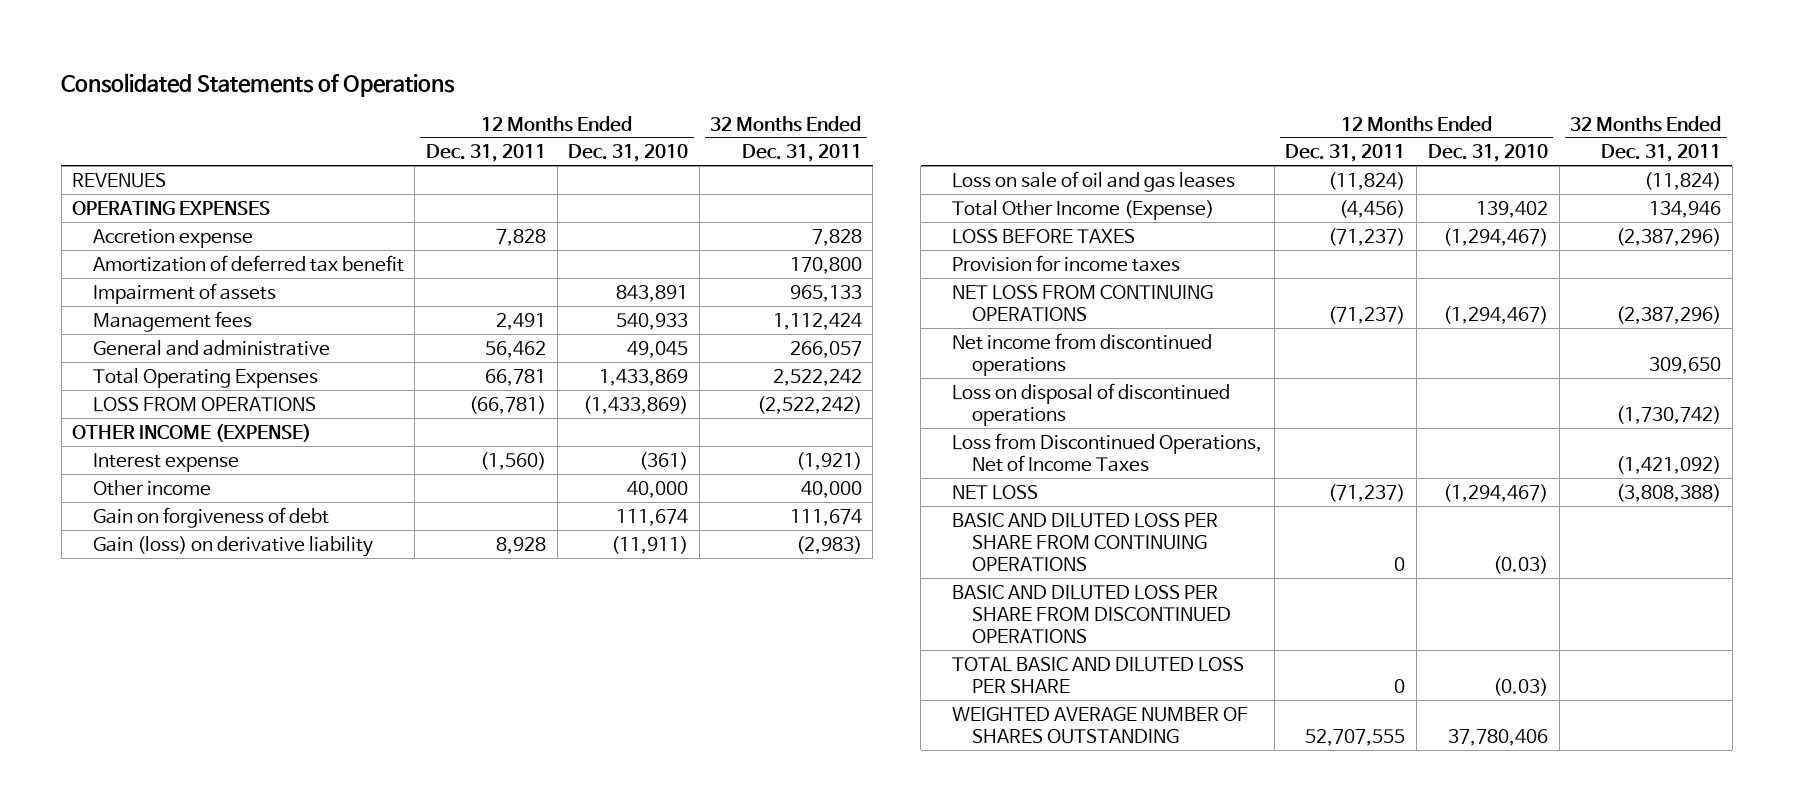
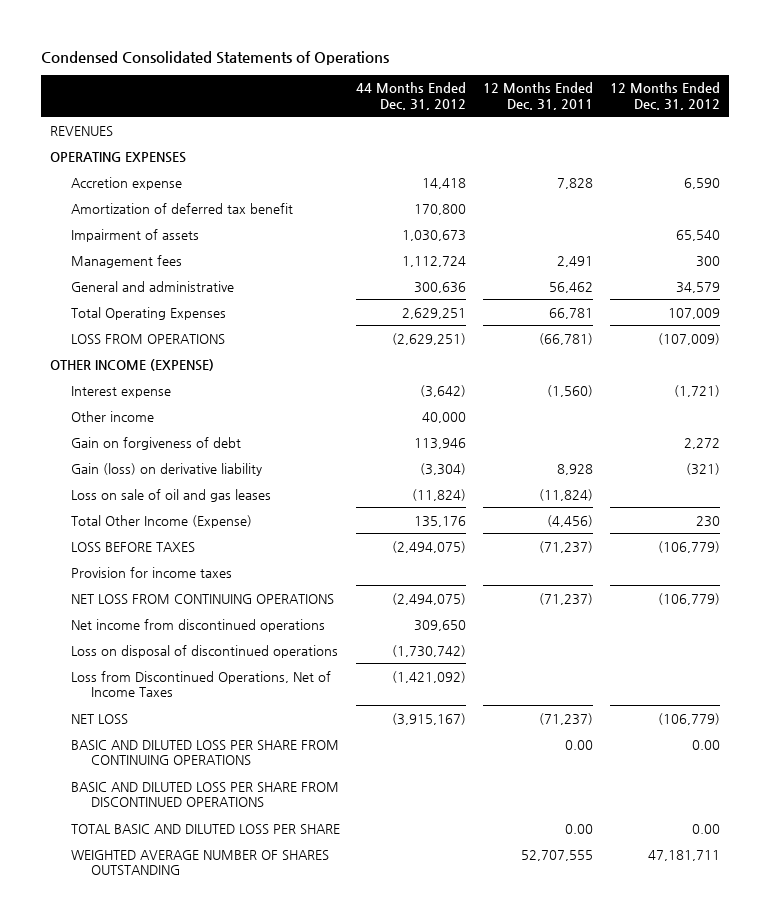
- Consolidated Statements of Operations
+ Condensed Consolidated Statements of Operations
- | 12 Months Ended Dec. 31, 2011 | 12 Months Ended Dec. 31, 2010 | 32 Months Ended Dec. 31, 2011
+ | 44 Months Ended Dec. 31, 2012 | 12 Months Ended Dec. 31, 2011 | 12 Months Ended Dec. 31, 2012
- BASIC AND DILUTED LOSS PER SHARE FROM CONTINUING OPERATIONS | 0 | (0.03) |
+ BASIC AND DILUTED LOSS PER SHARE FROM CONTINUING OPERATIONS | | 0.00 | 0.00
- TOTAL BASIC AND DILUTED LOSS PER SHARE | 0 | (0.03) |
+ TOTAL BASIC AND DILUTED LOSS PER SHARE | | 0.00 | 0.00

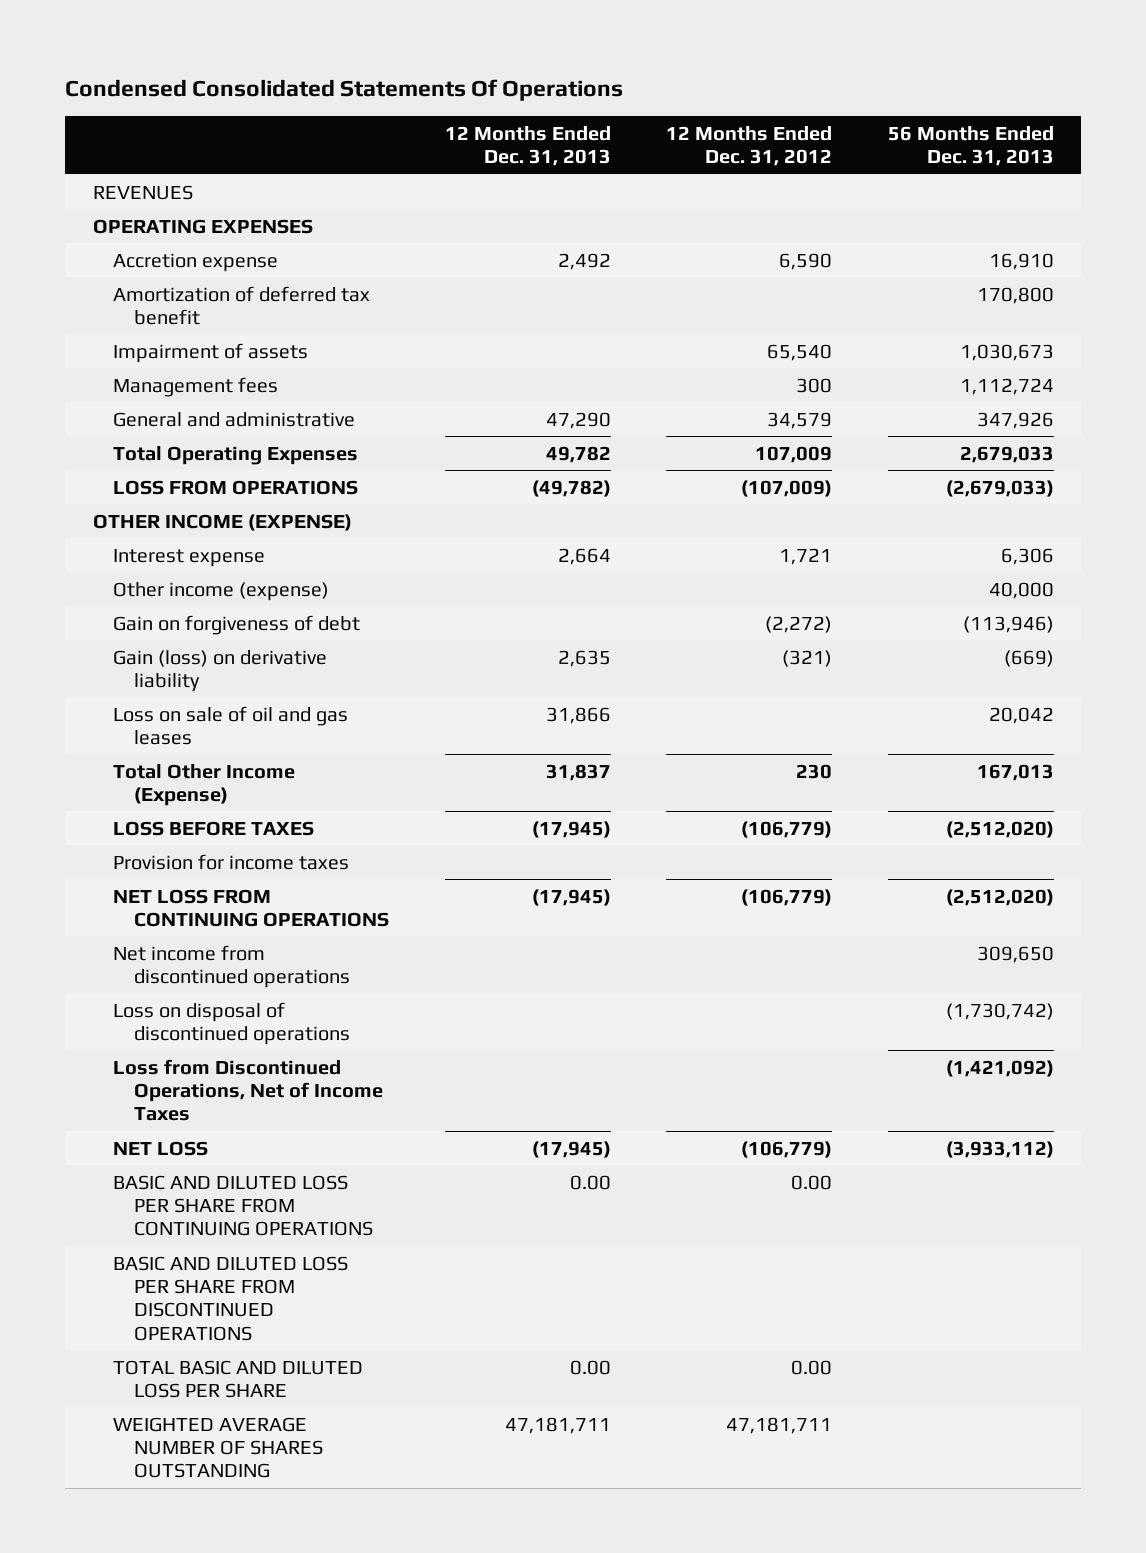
- Condensed Consolidated Statements of Operations
+ Condensed Consolidated Statements Of Operations
- | 44 Months Ended Dec. 31, 2012 | 12 Months Ended Dec. 31, 2011 | 12 Months Ended Dec. 31, 2012
+ | 12 Months Ended Dec. 31, 2013 | 12 Months Ended Dec. 31, 2012 | 56 Months Ended Dec. 31, 2013
- Interest expense | (3,642) | (1,560) | (1,721)
- Other income | 40,000 | |
- Gain on forgiveness of debt | 113,946 | | 2,272
+ Interest expense | 2,664 | 1,721 | 6,306
+ Other income (expense) | | | 40,000
+ Gain on forgiveness of debt | | (2,272) | (113,946)

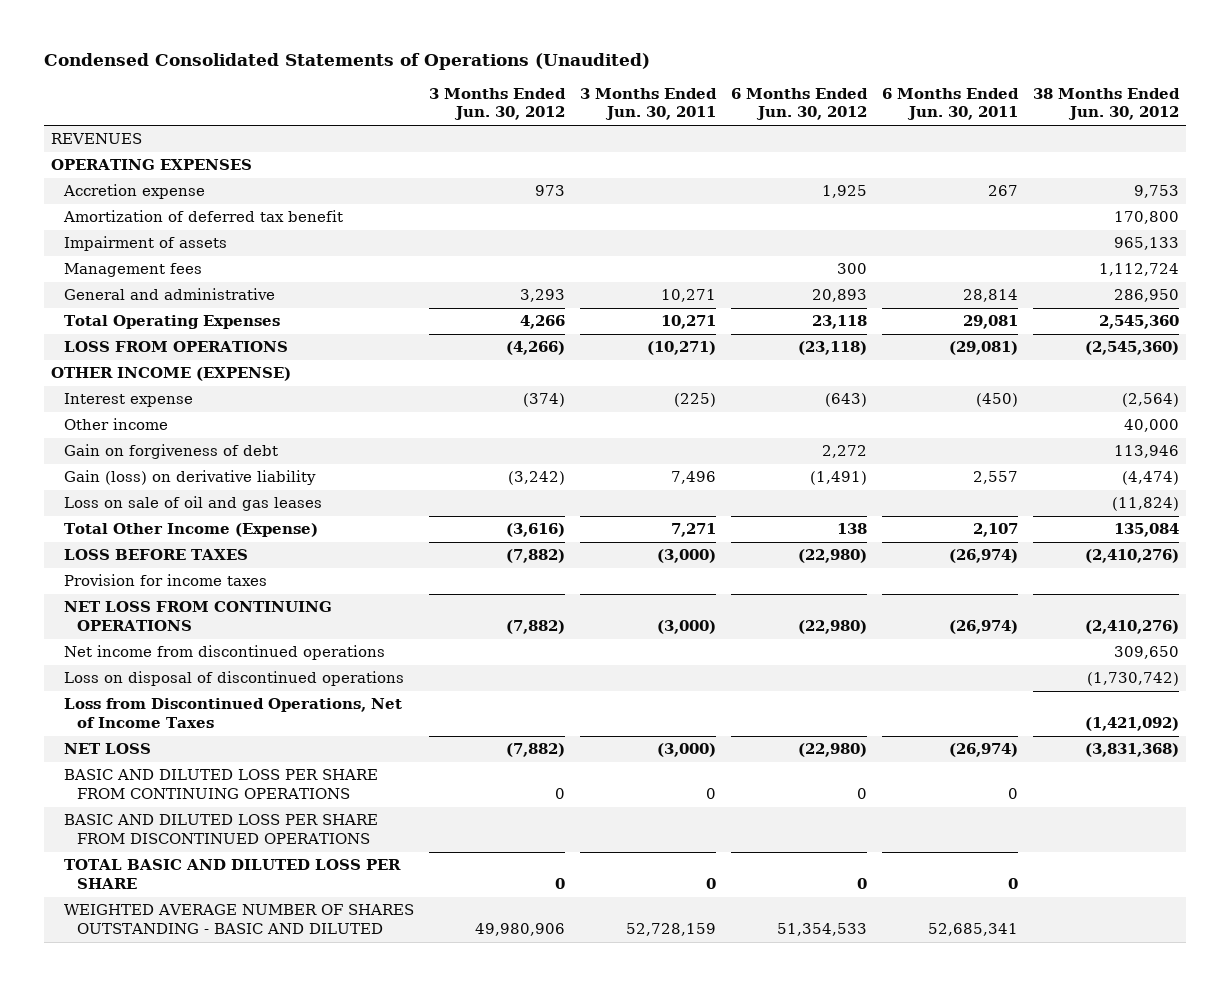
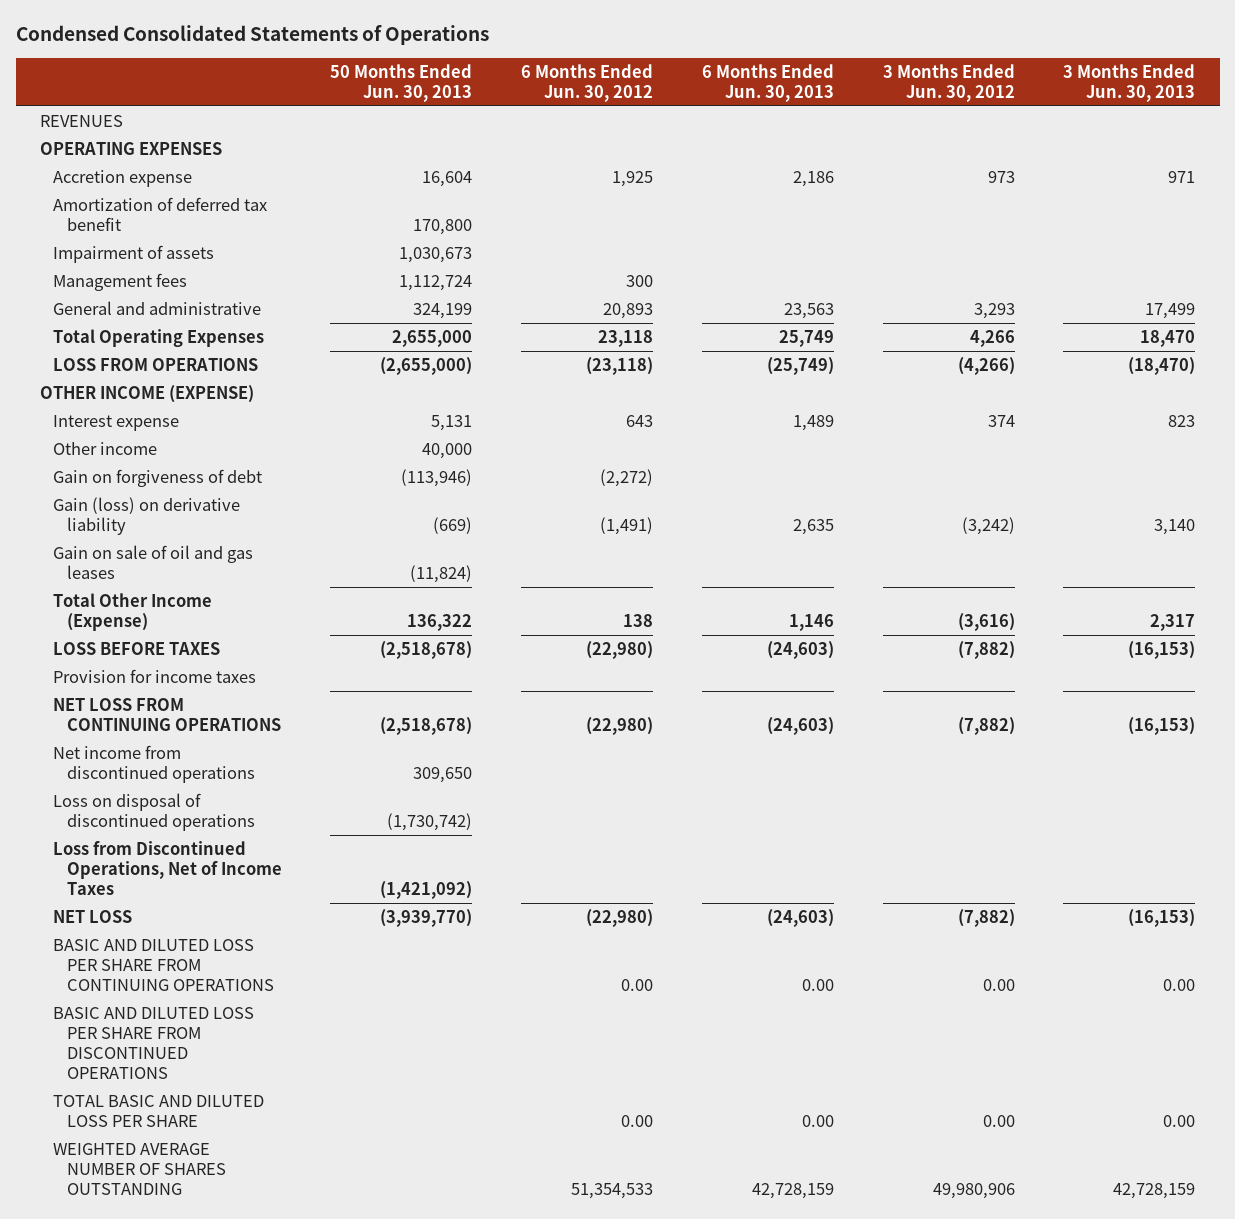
- Condensed Consolidated Statements of Operations (Unaudited)
+ Condensed Consolidated Statements of Operations
- | 3 Months Ended Jun. 30, 2012 | 3 Months Ended Jun. 30, 2011 | 6 Months Ended Jun. 30, 2012 | 6 Months Ended Jun. 30, 2011 | 38 Months Ended Jun. 30, 2012
+ | 50 Months Ended Jun. 30, 2013 | 6 Months Ended Jun. 30, 2012 | 6 Months Ended Jun. 30, 2013 | 3 Months Ended Jun. 30, 2012 | 3 Months Ended Jun. 30, 2013
- Interest expense | (374) | (225) | (643) | (450) | (2,564)
+ Interest expense | 5,131 | 643 | 1,489 | 374 | 823
- Gain on forgiveness of debt | | | 2,272 | | 113,946
+ Gain on forgiveness of debt | (113,946) | (2,272) | | |
- Loss on sale of oil and gas leases | | | | | (11,824)
+ Gain on sale of oil and gas leases | (11,824) | | | |
- BASIC AND DILUTED LOSS PER SHARE FROM CONTINUING OPERATIONS | 0 | 0 | 0 | 0 |
+ BASIC AND DILUTED LOSS PER SHARE FROM CONTINUING OPERATIONS | | 0.00 | 0.00 | 0.00 | 0.00
- TOTAL BASIC AND DILUTED LOSS PER SHARE | 0 | 0 | 0 | 0 |
- WEIGHTED AVERAGE NUMBER OF SHARES OUTSTANDING - BASIC AND DILUTED | 49,980,906 | 52,728,159 | 51,354,533 | 52,685,341 |
+ TOTAL BASIC AND DILUTED LOSS PER SHARE | | 0.00 | 0.00 | 0.00 | 0.00
+ WEIGHTED AVERAGE NUMBER OF SHARES OUTSTANDING | | 51,354,533 | 42,728,159 | 49,980,906 | 42,728,159

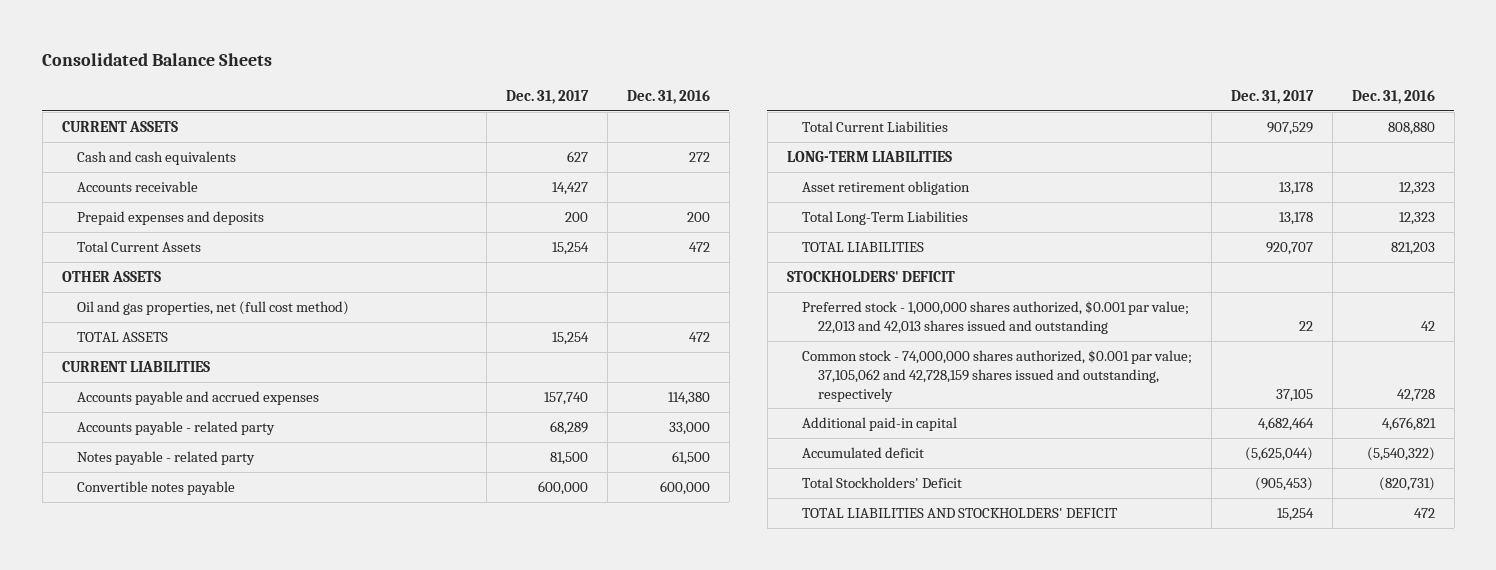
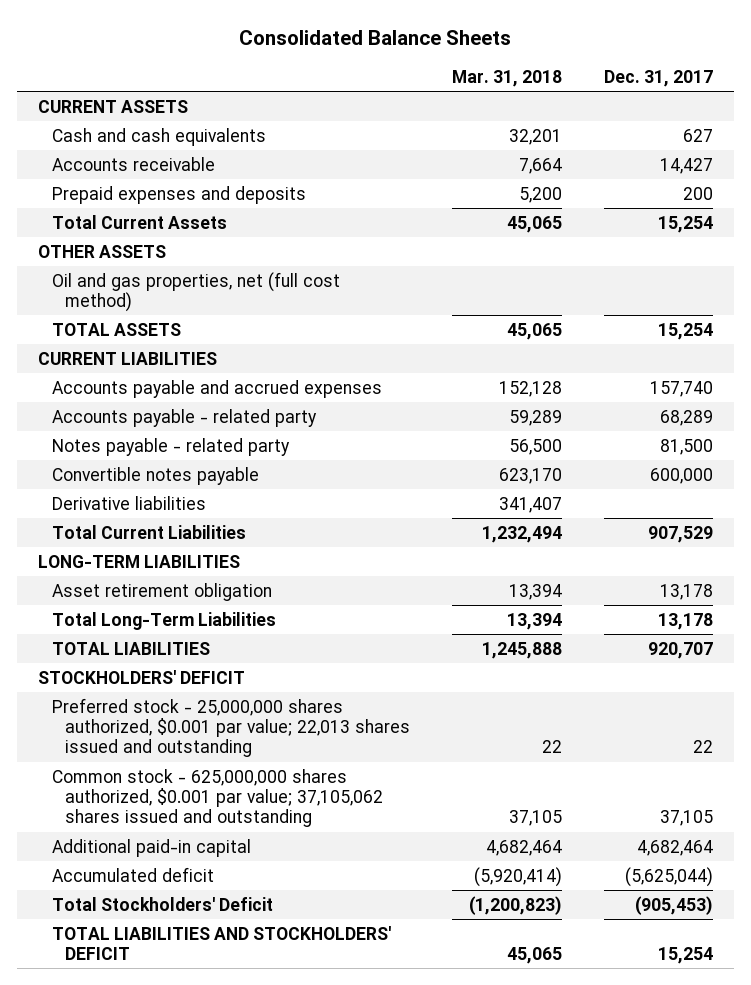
- | Dec. 31, 2017 | Dec. 31, 2016
+ | Mar. 31, 2018 | Dec. 31, 2017
+ Derivative liabilities | 341,407 |
- Preferred stock - 1,000,000 shares authorized, $0.001 par value; 22,013 and 42,013 shares issued and outstanding | 22 | 42
- Common stock - 74,000,000 shares authorized, $0.001 par value; 37,105,062 and 42,728,159 shares issued and outstanding, respectively | 37,105 | 42,728
+ Preferred stock - 25,000,000 shares authorized, $0.001 par value; 22,013 shares issued and outstanding | 22 | 22
+ Common stock - 625,000,000 shares authorized, $0.001 par value; 37,105,062 shares issued and outstanding | 37,105 | 37,105

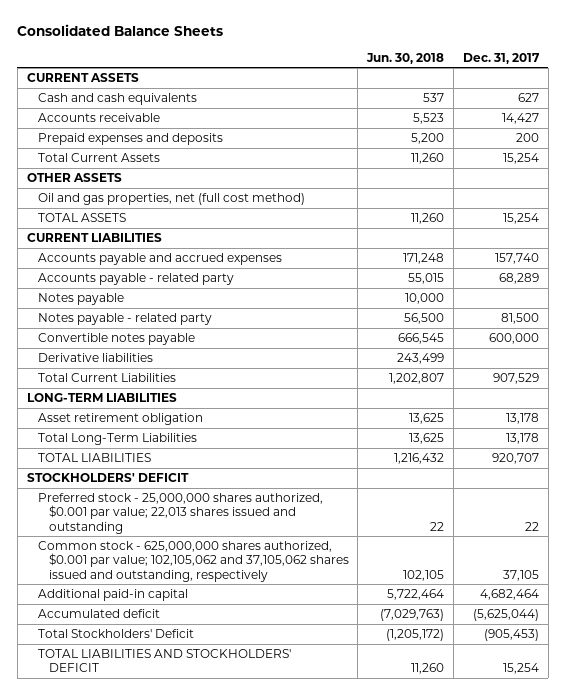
- | Mar. 31, 2018 | Dec. 31, 2017
+ | Jun. 30, 2018 | Dec. 31, 2017
+ Notes payable | 10,000 |
- Common stock - 625,000,000 shares authorized, $0.001 par value; 37,105,062 shares issued and outstanding | 37,105 | 37,105
+ Common stock - 625,000,000 shares authorized, $0.001 par value; 102,105,062 and 37,105,062 shares issued and outstanding, respectively | 102,105 | 37,105

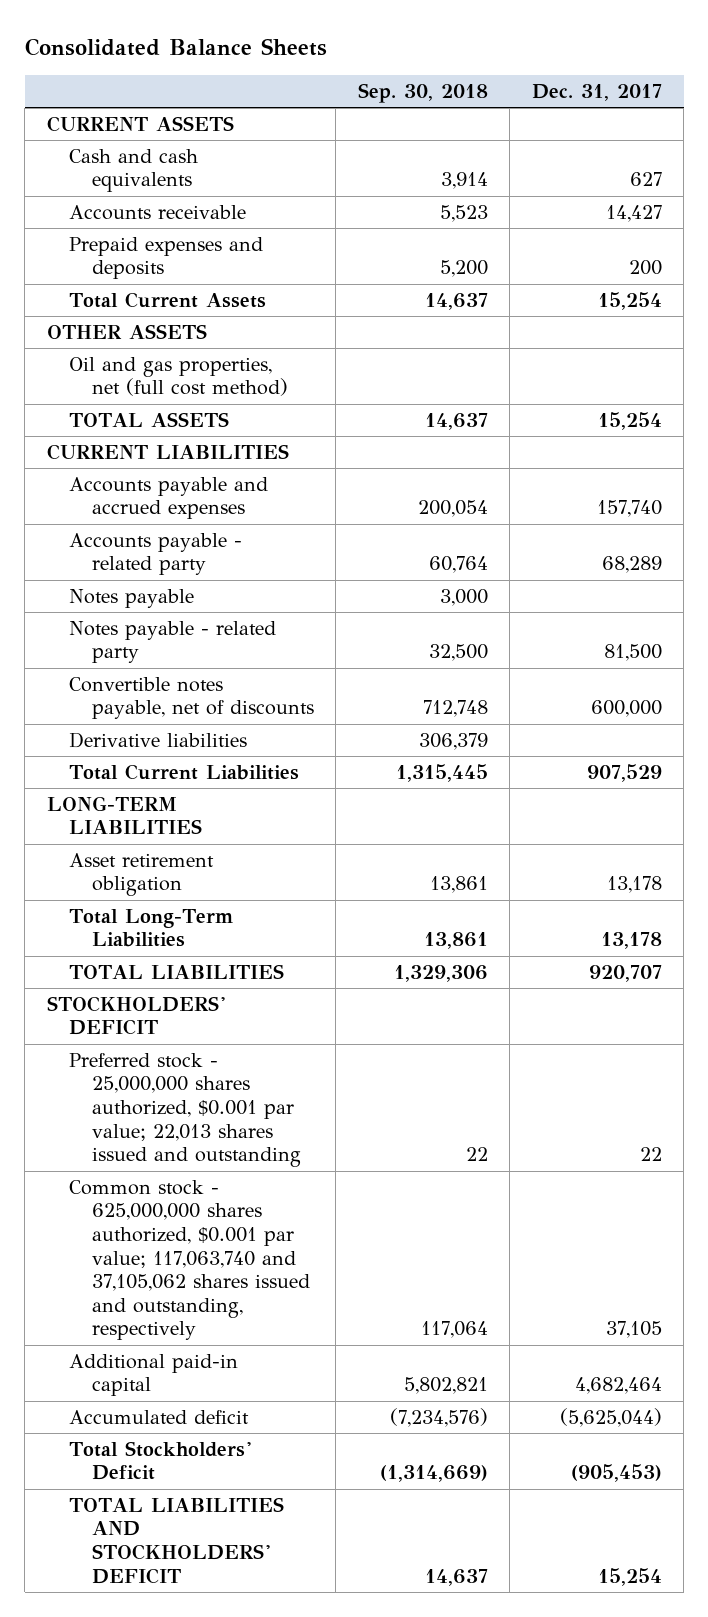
- | Jun. 30, 2018 | Dec. 31, 2017
+ | Sep. 30, 2018 | Dec. 31, 2017
- Convertible notes payable | 666,545 | 600,000
+ Convertible notes payable, net of discounts | 712,748 | 600,000
- Common stock - 625,000,000 shares authorized, $0.001 par value; 102,105,062 and 37,105,062 shares issued and outstanding, respectively | 102,105 | 37,105
+ Common stock - 625,000,000 shares authorized, $0.001 par value; 117,063,740 and 37,105,062 shares issued and outstanding, respectively | 117,064 | 37,105

